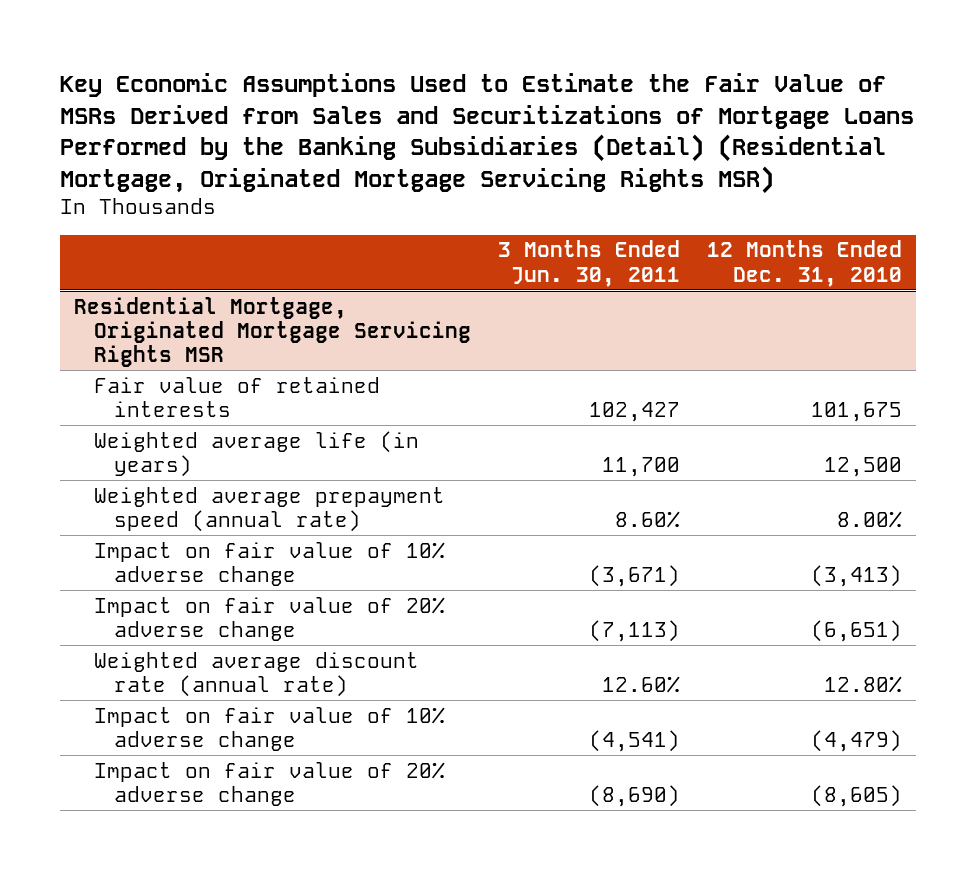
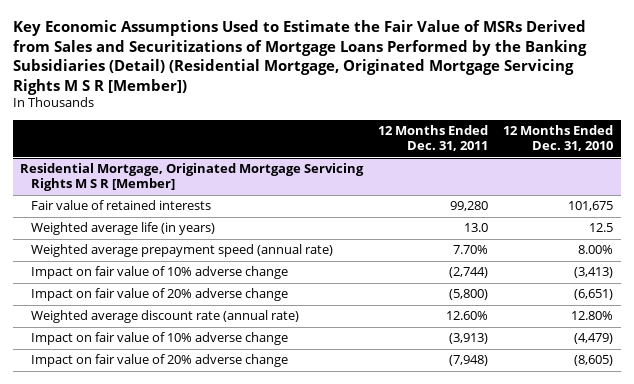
- Key Economic Assumptions Used to Estimate the Fair Value of MSRs Derived from Sales and Securitizations of Mortgage Loans Performed by the Banking Subsidiaries (Detail) (Residential Mortgage, Originated Mortgage Servicing Rights MSR)
+ Key Economic Assumptions Used to Estimate the Fair Value of MSRs Derived from Sales and Securitizations of Mortgage Loans Performed by the Banking Subsidiaries (Detail) (Residential Mortgage, Originated Mortgage Servicing Rights M S R [Member])
- | 3 Months Ended Jun. 30, 2011 | 12 Months Ended Dec. 31, 2010
+ | 12 Months Ended Dec. 31, 2011 | 12 Months Ended Dec. 31, 2010
- Residential Mortgage, Originated Mortgage Servicing Rights MSR
+ Residential Mortgage, Originated Mortgage Servicing Rights M S R [Member]
- Weighted average life (in years) | 11,700 | 12,500
+ Weighted average life (in years) | 13.0 | 12.5

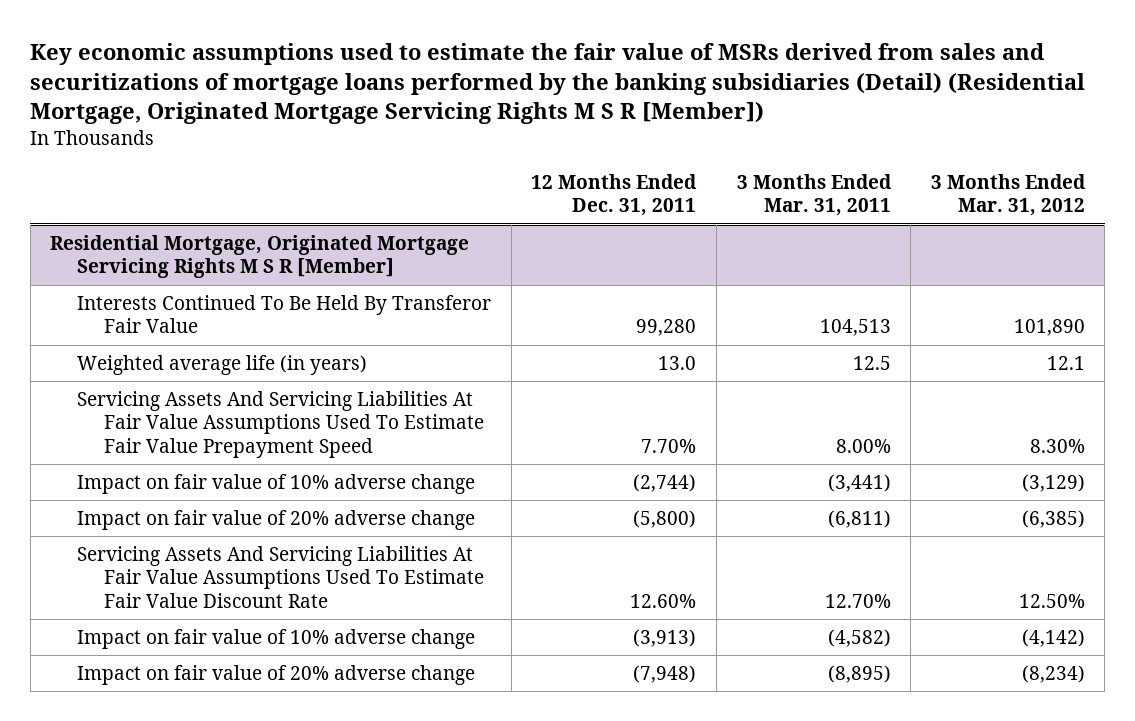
- Key Economic Assumptions Used to Estimate the Fair Value of MSRs Derived from Sales and Securitizations of Mortgage Loans Performed by the Banking Subsidiaries (Detail) (Residential Mortgage, Originated Mortgage Servicing Rights M S R [Member])
+ Key economic assumptions used to estimate the fair value of MSRs derived from sales and securitizations of mortgage loans performed by the banking subsidiaries (Detail) (Residential Mortgage, Originated Mortgage Servicing Rights M S R [Member])
- | 12 Months Ended Dec. 31, 2011 | 12 Months Ended Dec. 31, 2010
+ | 12 Months Ended Dec. 31, 2011 | 3 Months Ended Mar. 31, 2011 | 3 Months Ended Mar. 31, 2012
@ Residential Mortgage, Originated Mortgage Servicing Rights M S R [Member]
- Fair value of retained interests | 99,280 | 101,675
+ Interests Continued To Be Held By Transferor Fair Value | 99,280 | 104,513 | 101,890
- Weighted average prepayment speed (annual rate) | 7.70% | 8.00%
+ Servicing Assets And Servicing Liabilities At Fair Value Assumptions Used To Estimate Fair Value Prepayment Speed | 7.70% | 8.00% | 8.30%
- Weighted average discount rate (annual rate) | 12.60% | 12.80%
+ Servicing Assets And Servicing Liabilities At Fair Value Assumptions Used To Estimate Fair Value Discount Rate | 12.60% | 12.70% | 12.50%

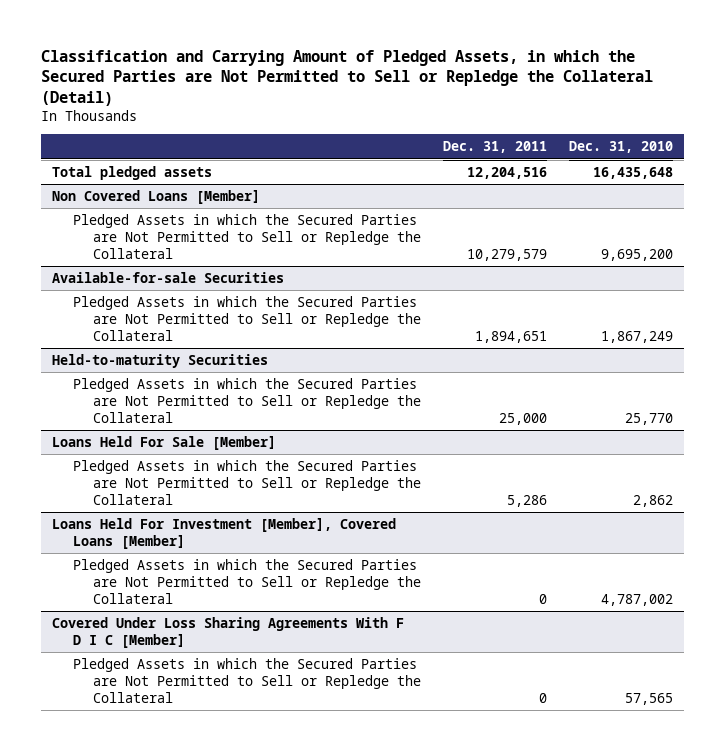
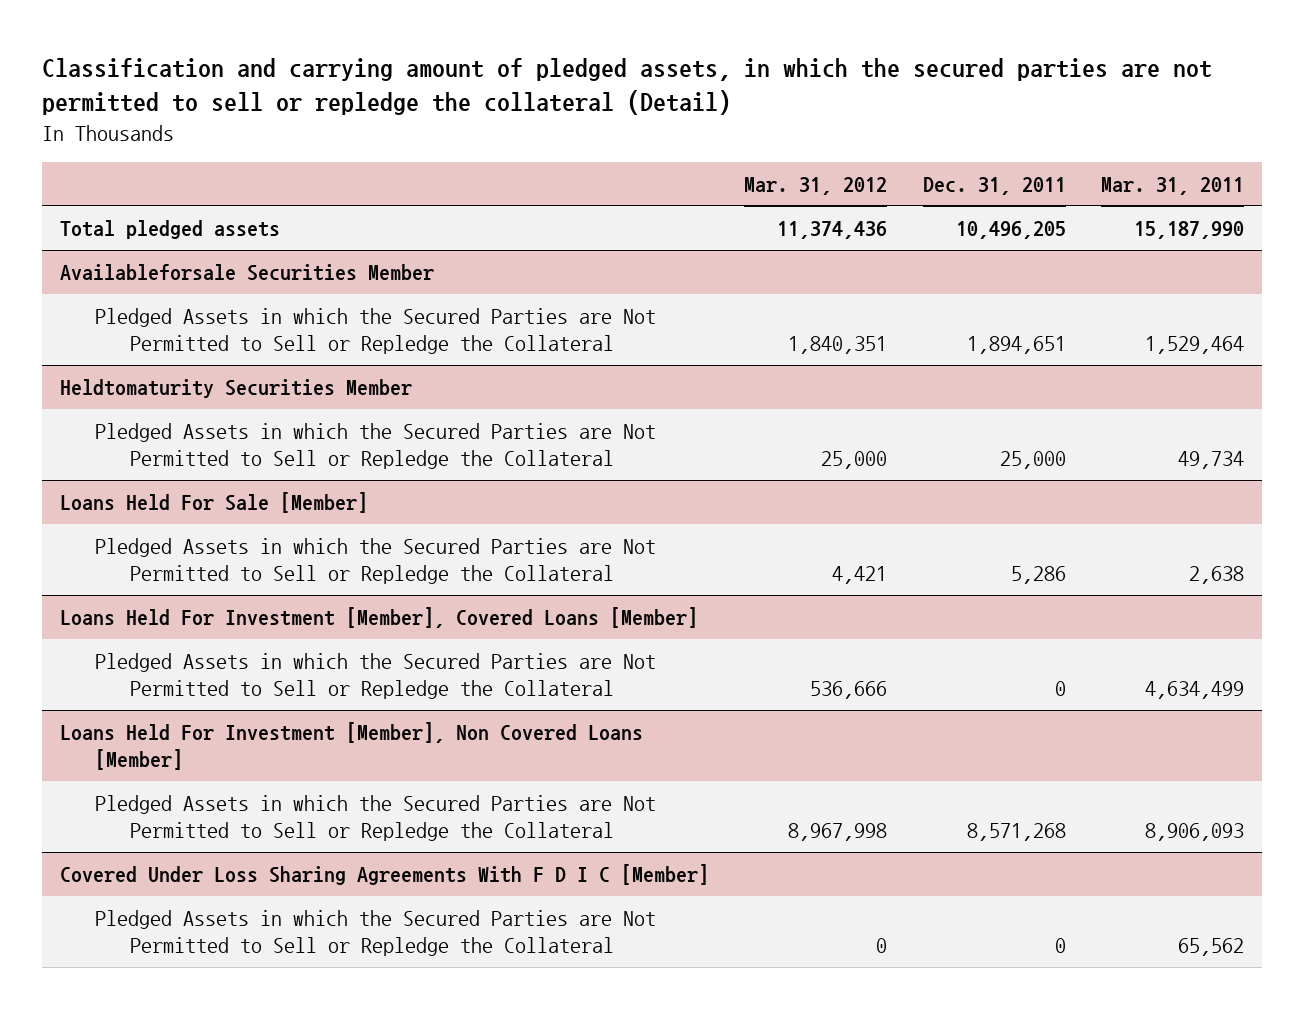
- Classification and Carrying Amount of Pledged Assets, in which the Secured Parties are Not Permitted to Sell or Repledge the Collateral (Detail)
+ Classification and carrying amount of pledged assets, in which the secured parties are not permitted to sell or repledge the collateral (Detail)
- | Dec. 31, 2011 | Dec. 31, 2010
+ | Mar. 31, 2012 | Dec. 31, 2011 | Mar. 31, 2011
- Total pledged assets | 12,204,516 | 16,435,648
- Non Covered Loans [Member]
- Pledged Assets in which the Secured Parties are Not Permitted to Sell or Repledge the Collateral | 10,279,579 | 9,695,200
- Available-for-sale Securities
+ Total pledged assets | 11,374,436 | 10,496,205 | 15,187,990
+ Availableforsale Securities Member
- Held-to-maturity Securities
+ Heldtomaturity Securities Member
+ Loans Held For Investment [Member], Non Covered Loans [Member]
+ Pledged Assets in which the Secured Parties are Not Permitted to Sell or Repledge the Collateral | 8,967,998 | 8,571,268 | 8,906,093

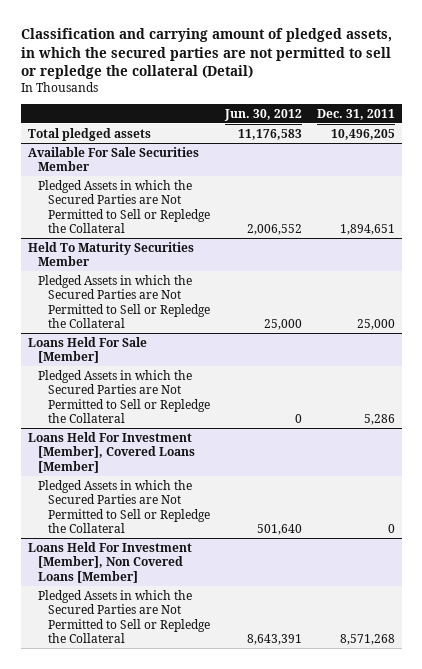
- | Mar. 31, 2012 | Dec. 31, 2011 | Mar. 31, 2011
+ | Jun. 30, 2012 | Dec. 31, 2011
- Availableforsale Securities Member
+ Available For Sale Securities Member
- Heldtomaturity Securities Member
+ Held To Maturity Securities Member
- Covered Under Loss Sharing Agreements With F D I C [Member]
- Pledged Assets in which the Secured Parties are Not Permitted to Sell or Repledge the Collateral | 0 | 0 | 65,562

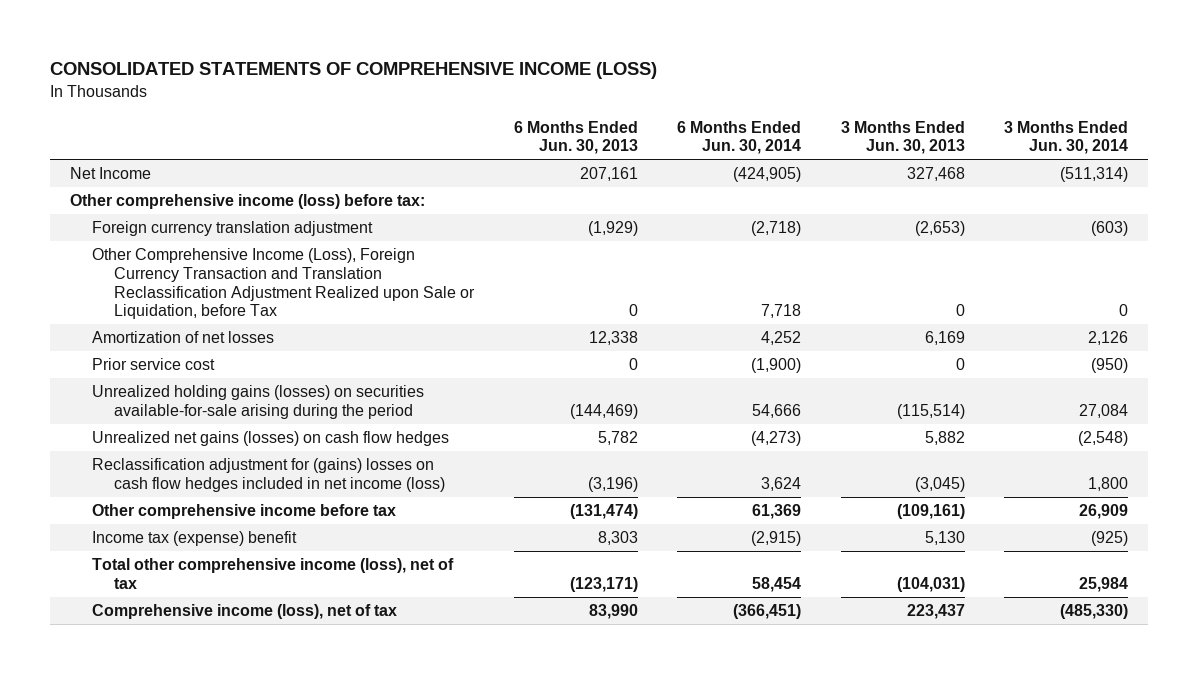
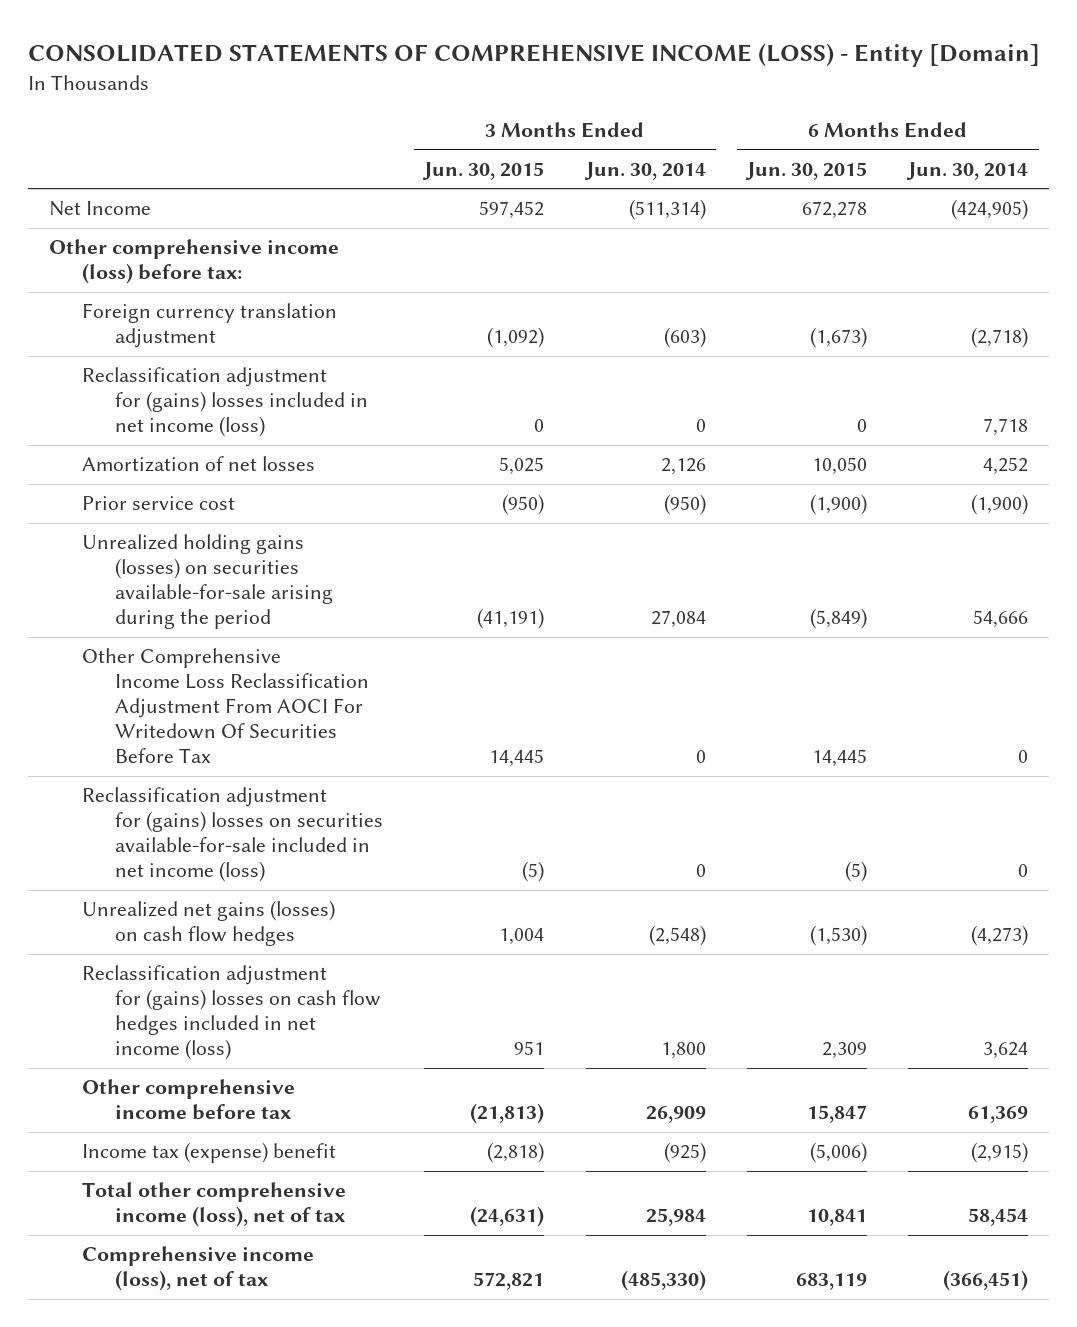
- CONSOLIDATED STATEMENTS OF COMPREHENSIVE INCOME (LOSS)
+ CONSOLIDATED STATEMENTS OF COMPREHENSIVE INCOME (LOSS) - Entity [Domain]
- | 6 Months Ended Jun. 30, 2013 | 6 Months Ended Jun. 30, 2014 | 3 Months Ended Jun. 30, 2013 | 3 Months Ended Jun. 30, 2014
+ | 3 Months Ended Jun. 30, 2015 | 3 Months Ended Jun. 30, 2014 | 6 Months Ended Jun. 30, 2015 | 6 Months Ended Jun. 30, 2014
- Other Comprehensive Income (Loss), Foreign Currency Transaction and Translation Reclassification Adjustment Realized upon Sale or Liquidation, before Tax | 0 | 7,718 | 0 | 0
+ Reclassification adjustment for (gains) losses included in net income (loss) | 0 | 0 | 0 | 7,718
+ Other Comprehensive Income Loss Reclassification Adjustment From AOCI For Writedown Of Securities Before Tax | 14,445 | 0 | 14,445 | 0
+ Reclassification adjustment for (gains) losses on securities available-for-sale included in net income (loss) | (5) | 0 | (5) | 0

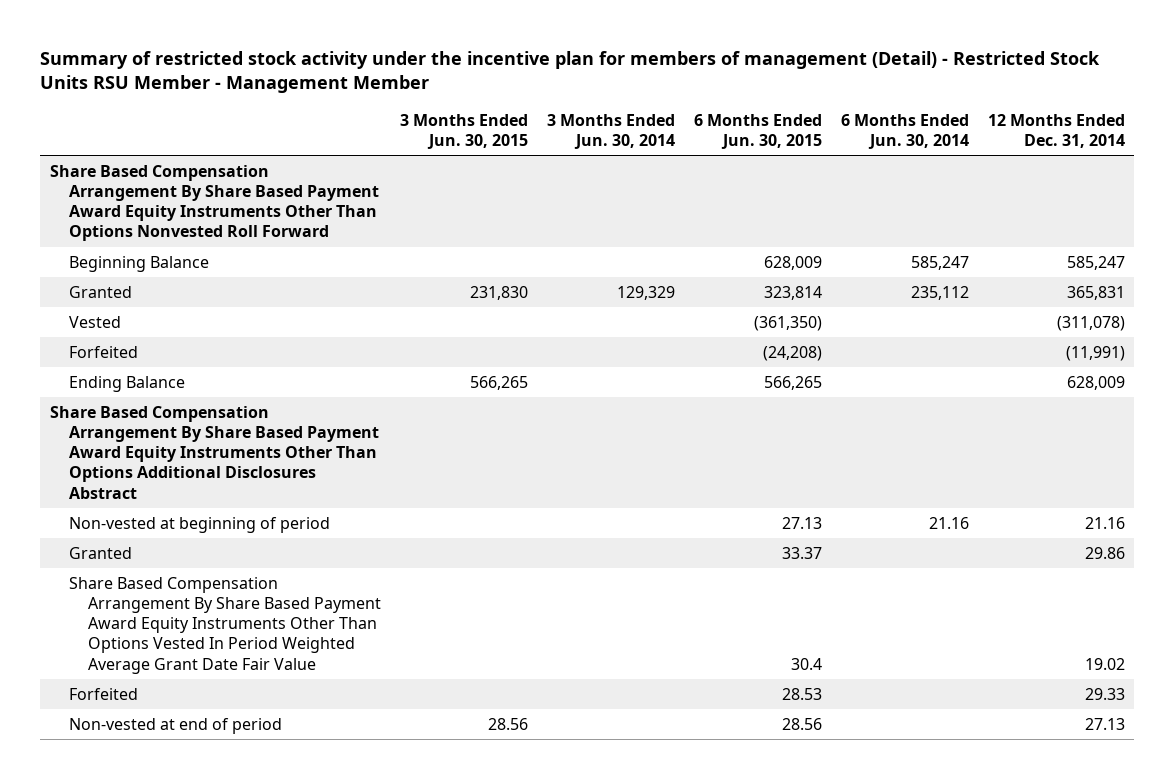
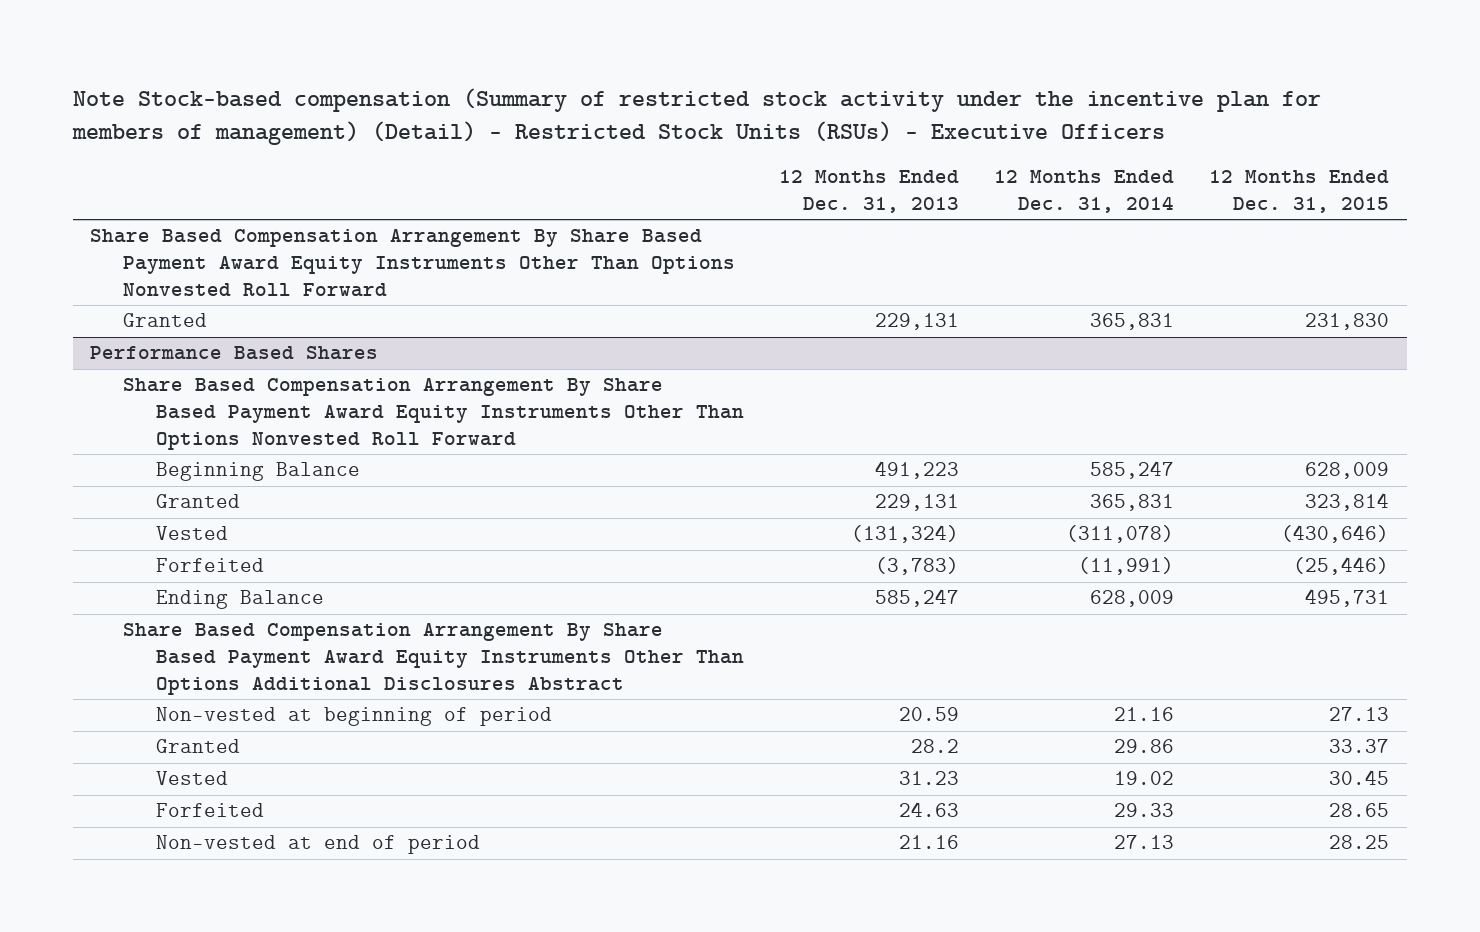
- Summary of restricted stock activity under the incentive plan for members of management (Detail) - Restricted Stock Units RSU Member - Management Member
+ Note Stock-based compensation (Summary of restricted stock activity under the incentive plan for members of management) (Detail) - Restricted Stock Units (RSUs) - Executive Officers
- | 3 Months Ended Jun. 30, 2015 | 3 Months Ended Jun. 30, 2014 | 6 Months Ended Jun. 30, 2015 | 6 Months Ended Jun. 30, 2014 | 12 Months Ended Dec. 31, 2014
+ | 12 Months Ended Dec. 31, 2013 | 12 Months Ended Dec. 31, 2014 | 12 Months Ended Dec. 31, 2015
+ Granted | 229,131 | 365,831 | 231,830
+ Performance Based Shares
+ Share Based Compensation Arrangement By Share Based Payment Award Equity Instruments Other Than Options Nonvested Roll Forward
- Share Based Compensation Arrangement By Share Based Payment Award Equity Instruments Other Than Options Vested In Period Weighted Average Grant Date Fair Value | | | 30.4 | | 19.02
+ Vested | 31.23 | 19.02 | 30.45

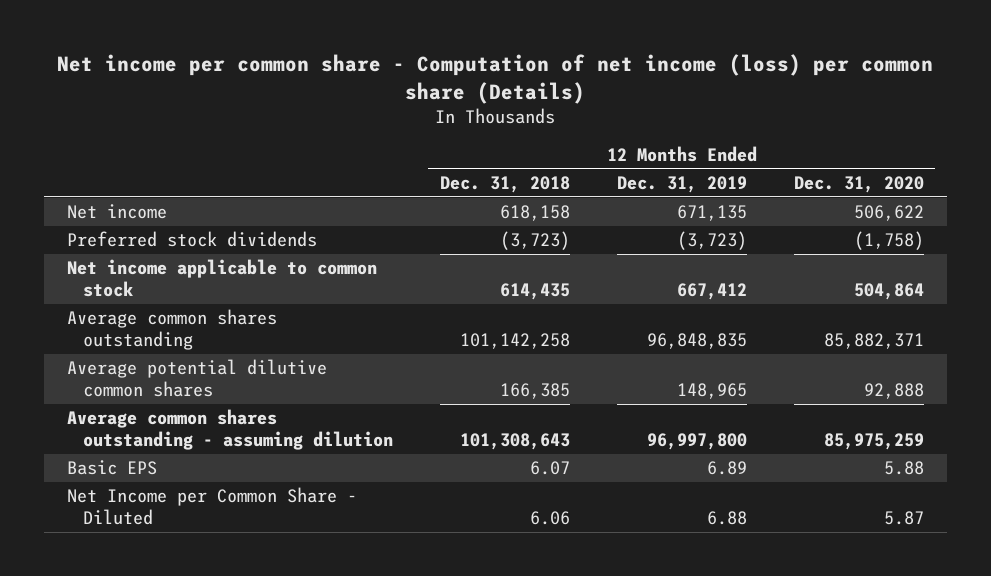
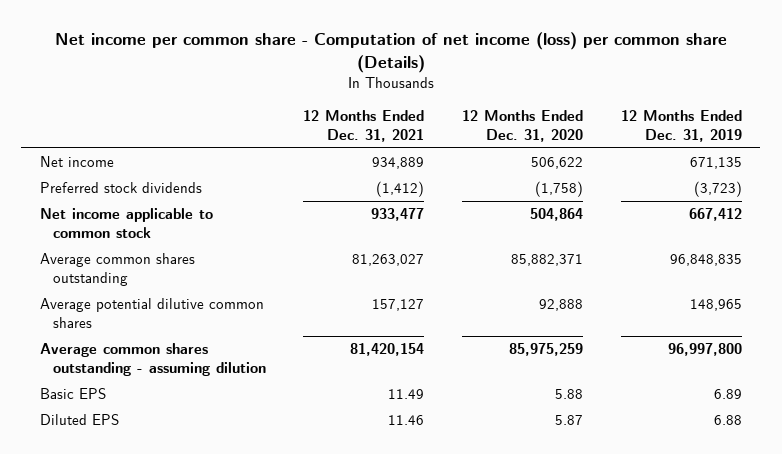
- | 12 Months Ended Dec. 31, 2018 | 12 Months Ended Dec. 31, 2019 | 12 Months Ended Dec. 31, 2020
+ | 12 Months Ended Dec. 31, 2021 | 12 Months Ended Dec. 31, 2020 | 12 Months Ended Dec. 31, 2019
- Net Income per Common Share - Diluted | 6.06 | 6.88 | 5.87
+ Diluted EPS | 11.46 | 5.87 | 6.88

